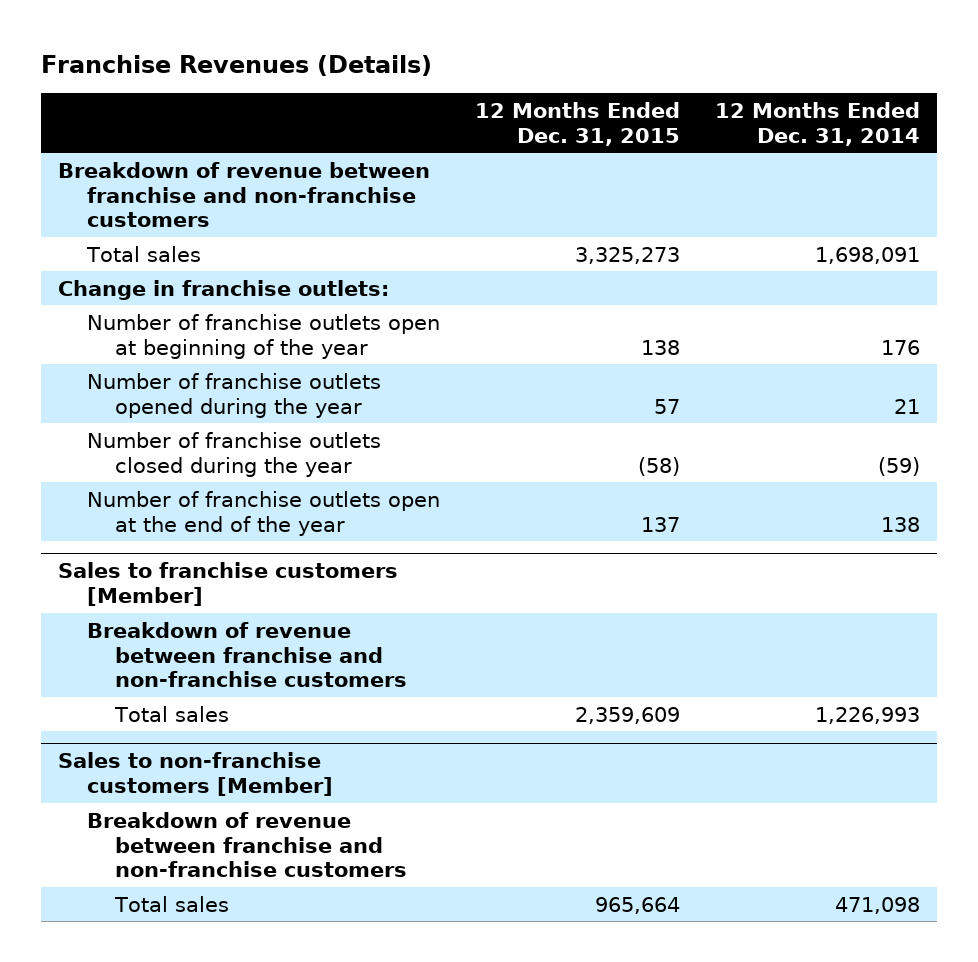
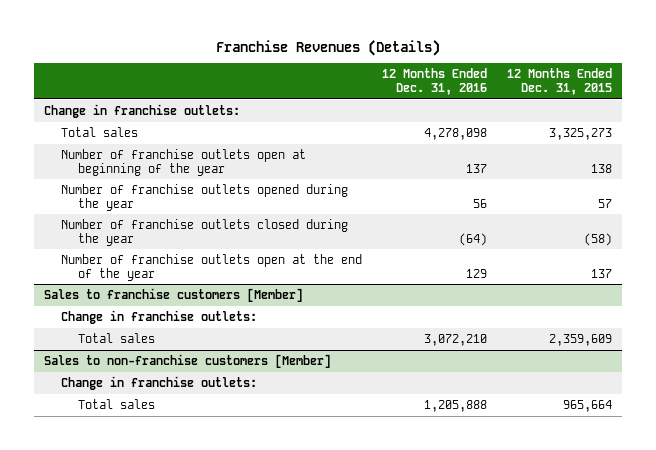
- | 12 Months Ended Dec. 31, 2015 | 12 Months Ended Dec. 31, 2014
+ | 12 Months Ended Dec. 31, 2016 | 12 Months Ended Dec. 31, 2015
- Breakdown of revenue between franchise and non-franchise customers
moved down: Total sales | 4,278,098 | 3,325,273
@ Sales to franchise customers [Member]
- Breakdown of revenue between franchise and non-franchise customers
+ Change in franchise outlets:
@ Sales to non-franchise customers [Member]
- Breakdown of revenue between franchise and non-franchise customers
+ Change in franchise outlets:

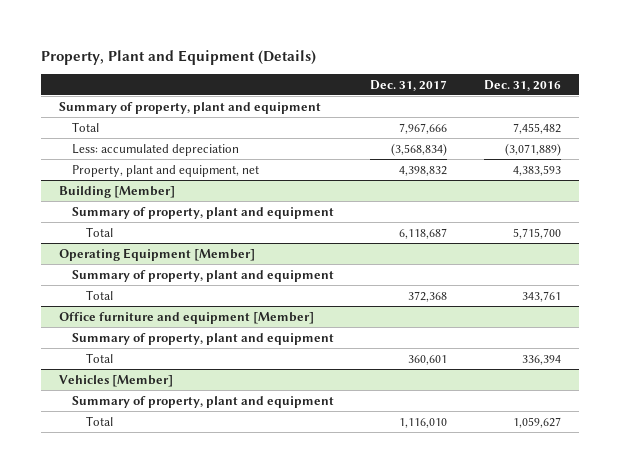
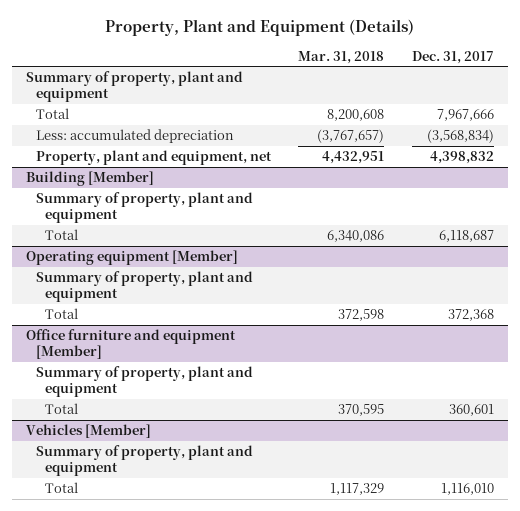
- | Dec. 31, 2017 | Dec. 31, 2016
+ | Mar. 31, 2018 | Dec. 31, 2017
- Operating Equipment [Member]
+ Operating equipment [Member]

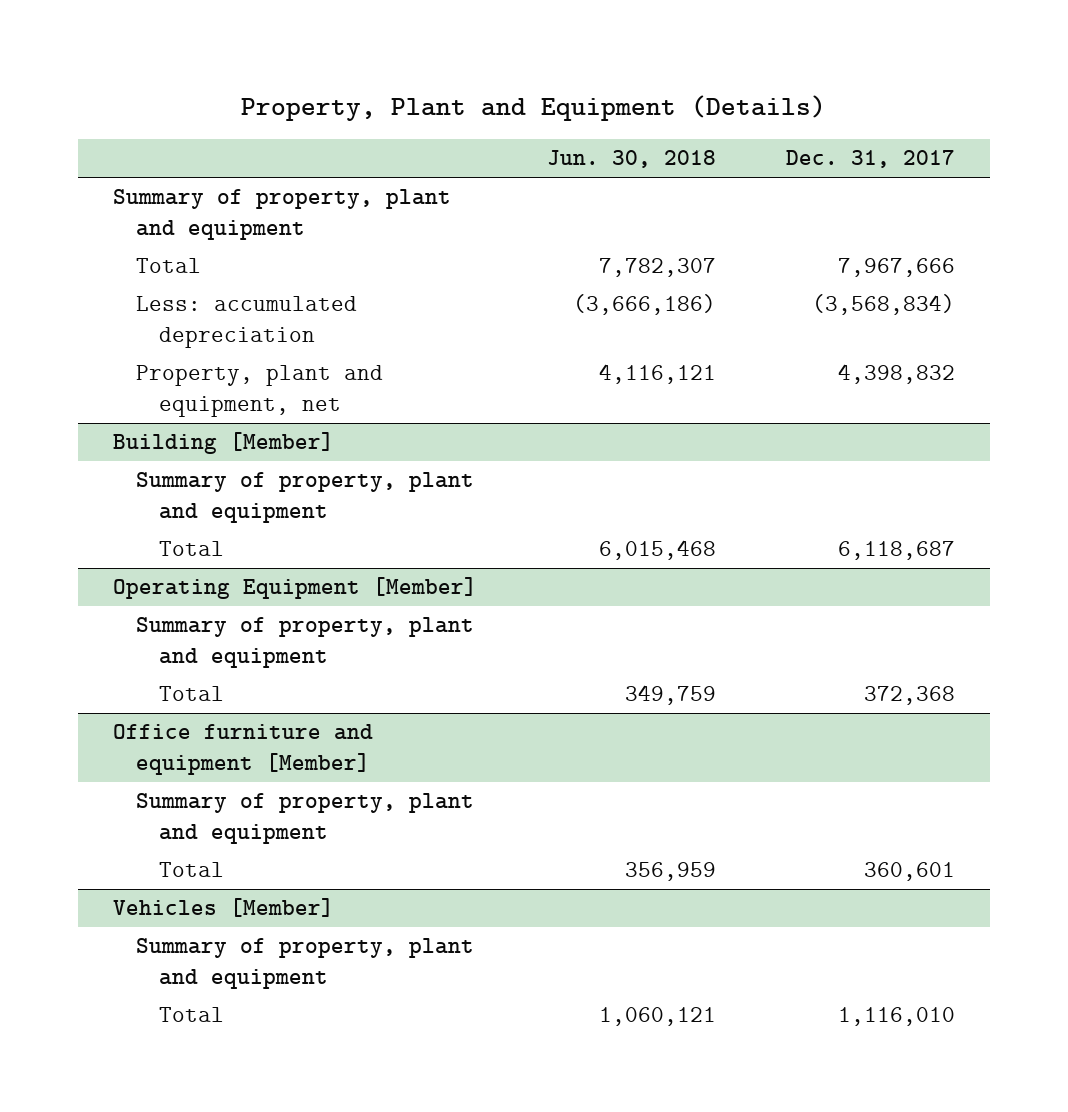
- | Mar. 31, 2018 | Dec. 31, 2017
+ | Jun. 30, 2018 | Dec. 31, 2017
- Operating equipment [Member]
+ Operating Equipment [Member]

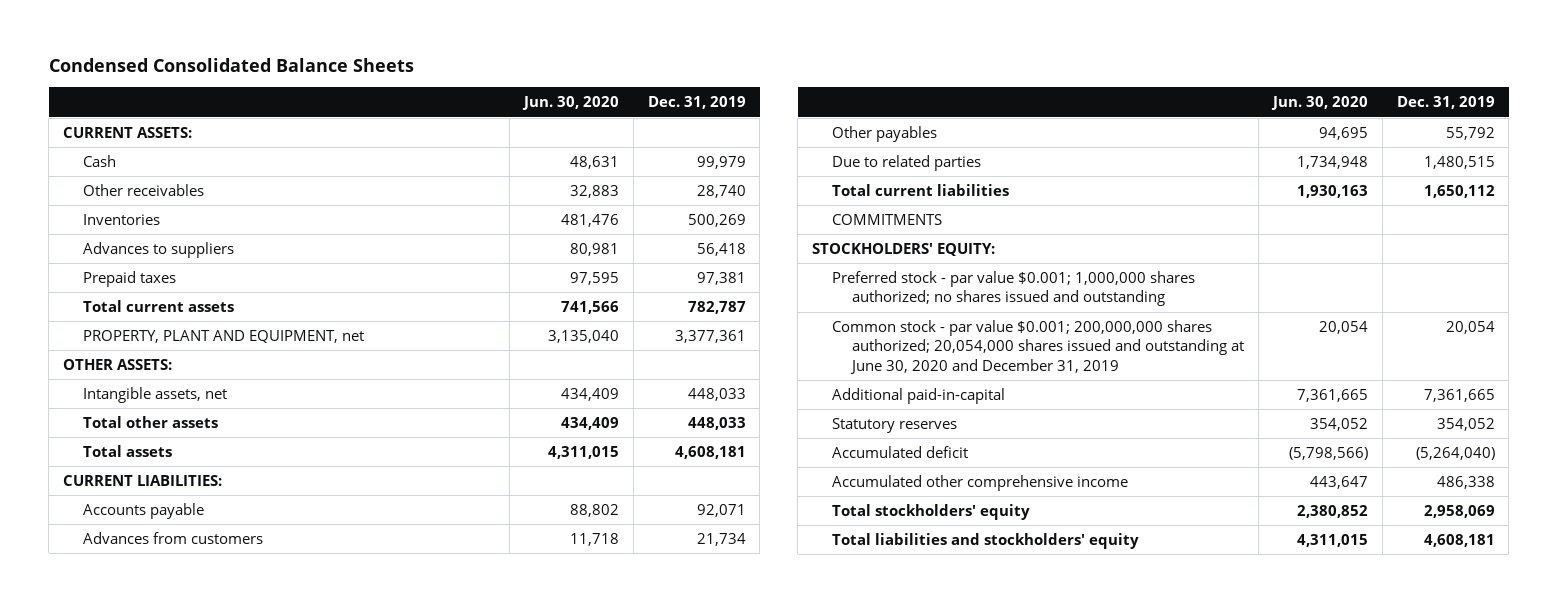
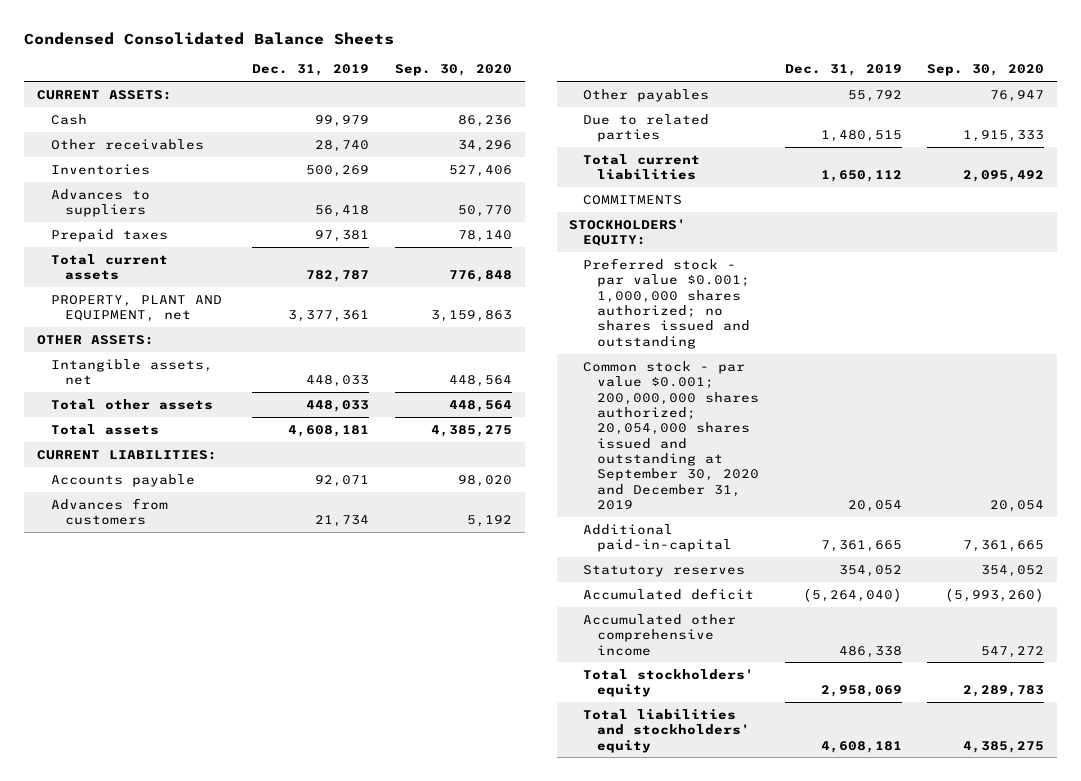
- | Jun. 30, 2020 | Dec. 31, 2019
+ | Dec. 31, 2019 | Sep. 30, 2020
- Common stock - par value $0.001; 200,000,000 shares authorized; 20,054,000 shares issued and outstanding at June 30, 2020 and December 31, 2019 | 20,054 | 20,054
+ Common stock - par value $0.001; 200,000,000 shares authorized; 20,054,000 shares issued and outstanding at September 30, 2020 and December 31, 2019 | 20,054 | 20,054

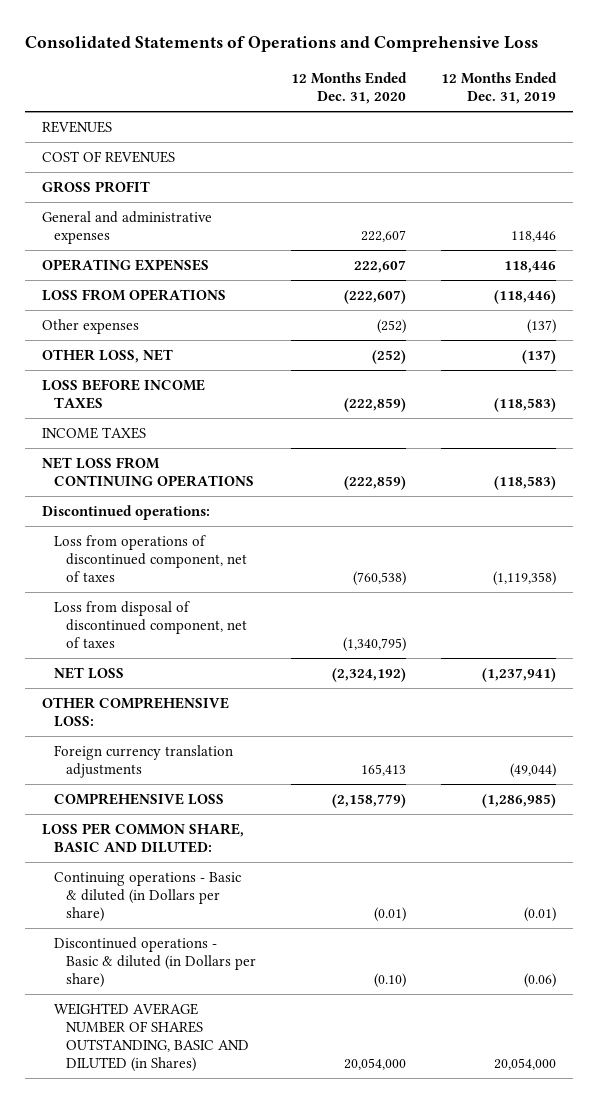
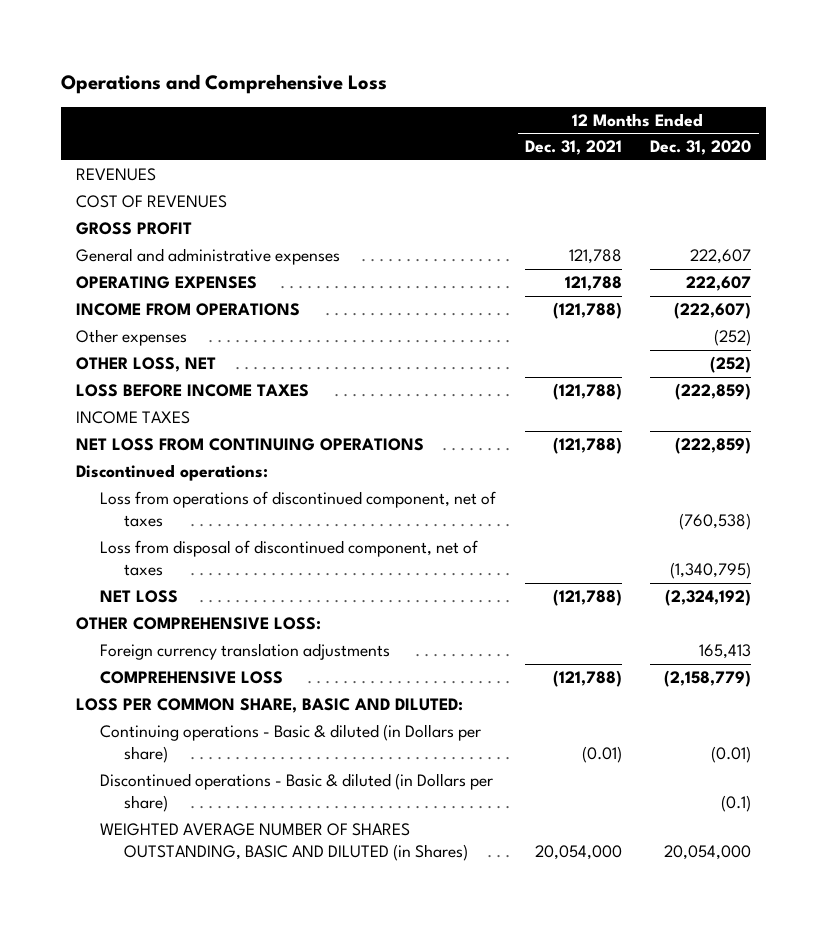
- Consolidated Statements of Operations and Comprehensive Loss
+ Operations and Comprehensive Loss
- | 12 Months Ended Dec. 31, 2020 | 12 Months Ended Dec. 31, 2019
+ | 12 Months Ended Dec. 31, 2021 | 12 Months Ended Dec. 31, 2020
- LOSS FROM OPERATIONS | (222,607) | (118,446)
+ INCOME FROM OPERATIONS | (121,788) | (222,607)
- Discontinued operations - Basic & diluted (in Dollars per share) | (0.10) | (0.06)
+ Discontinued operations - Basic & diluted (in Dollars per share) | | (0.1)

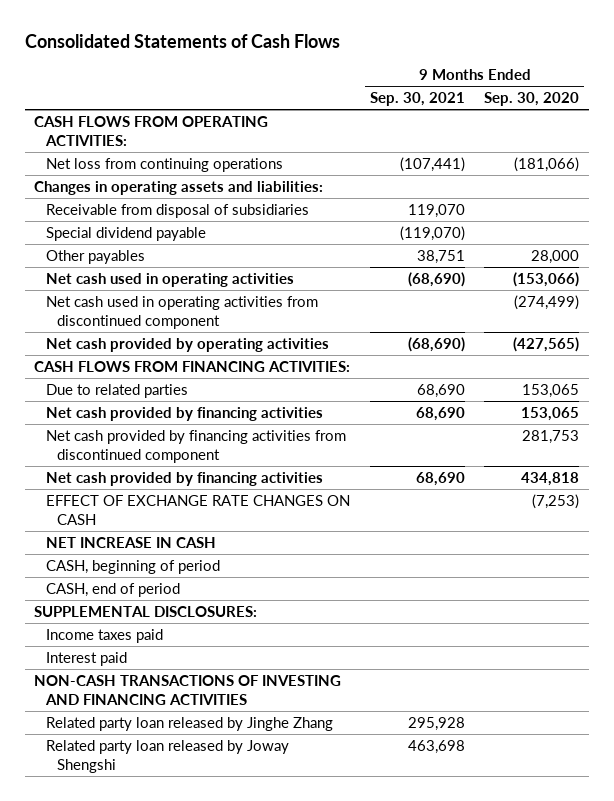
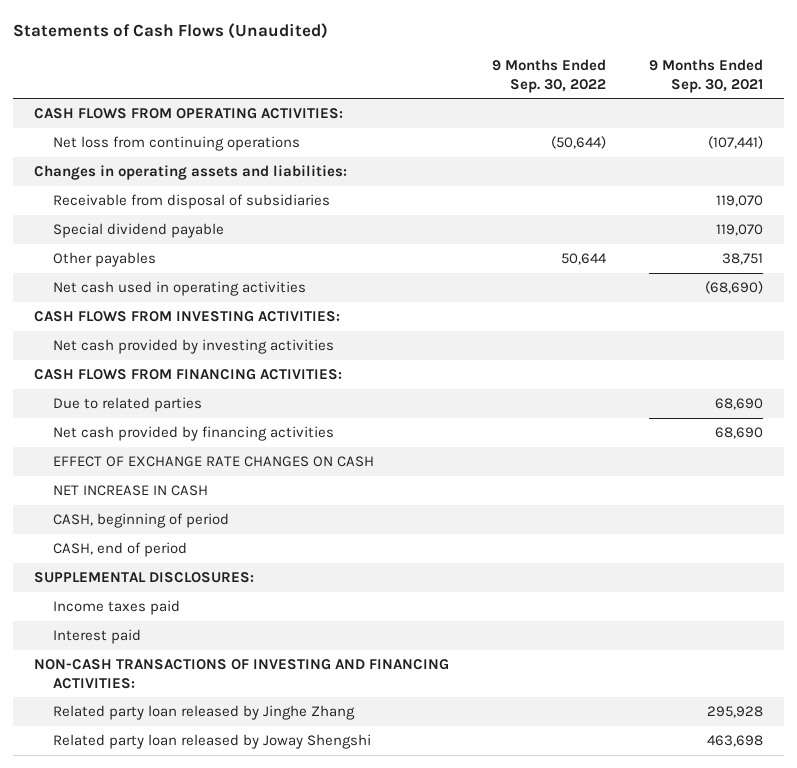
- Consolidated Statements of Cash Flows
+ Statements of Cash Flows (Unaudited)
- | 9 Months Ended Sep. 30, 2021 | 9 Months Ended Sep. 30, 2020
+ | 9 Months Ended Sep. 30, 2022 | 9 Months Ended Sep. 30, 2021
- Special dividend payable | (119,070) |
+ Special dividend payable | | 119,070
- Net cash used in operating activities from discontinued component | | (274,499)
- Net cash provided by operating activities | (68,690) | (427,565)
+ CASH FLOWS FROM INVESTING ACTIVITIES:
+ Net cash provided by investing activities
- Net cash provided by financing activities from discontinued component | | 281,753
- Net cash provided by financing activities | 68,690 | 434,818
- NON-CASH TRANSACTIONS OF INVESTING AND FINANCING ACTIVITIES
+ NON-CASH TRANSACTIONS OF INVESTING AND FINANCING ACTIVITIES:

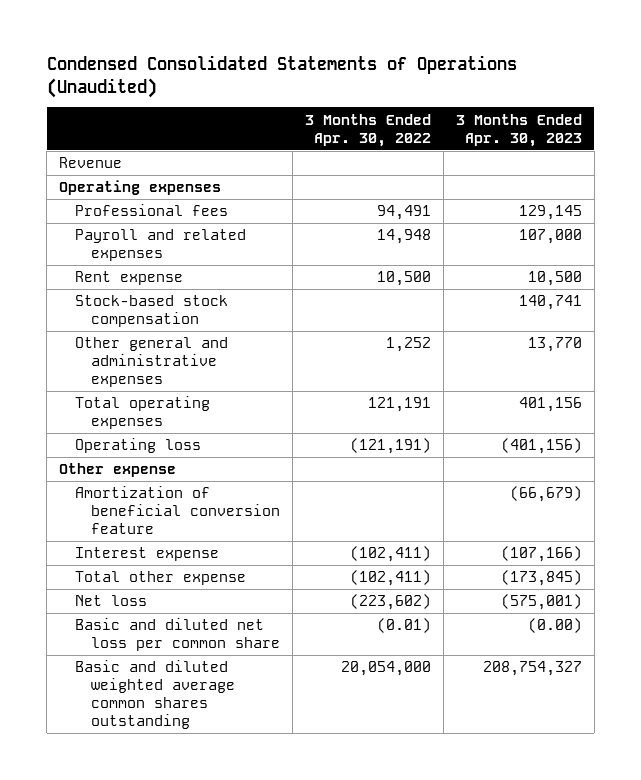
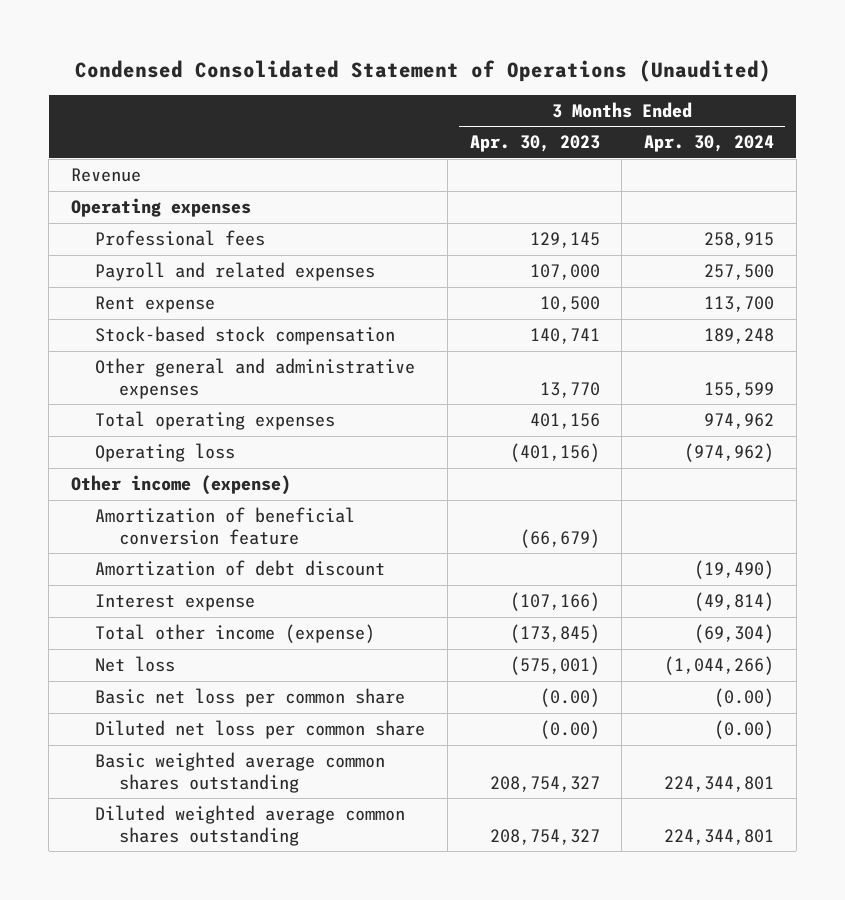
- Condensed Consolidated Statements of Operations (Unaudited)
+ Condensed Consolidated Statement of Operations (Unaudited)
- | 3 Months Ended Apr. 30, 2022 | 3 Months Ended Apr. 30, 2023
+ | 3 Months Ended Apr. 30, 2023 | 3 Months Ended Apr. 30, 2024
- Other expense
+ Other income (expense)
+ Amortization of debt discount | | (19,490)
- Total other expense | (102,411) | (173,845)
+ Total other income (expense) | (173,845) | (69,304)
- Basic and diluted net loss per common share | (0.01) | (0.00)
- Basic and diluted weighted average common shares outstanding | 20,054,000 | 208,754,327
+ Basic net loss per common share | (0.00) | (0.00)
+ Diluted net loss per common share | (0.00) | (0.00)
+ Basic weighted average common shares outstanding | 208,754,327 | 224,344,801
+ Diluted weighted average common shares outstanding | 208,754,327 | 224,344,801

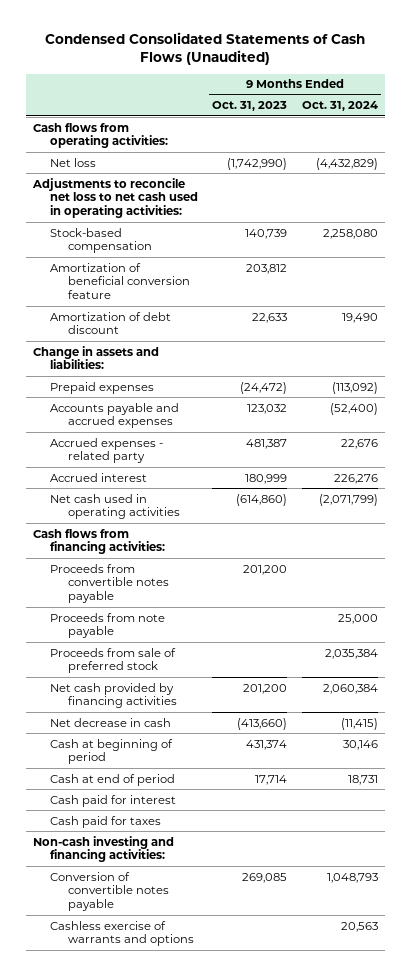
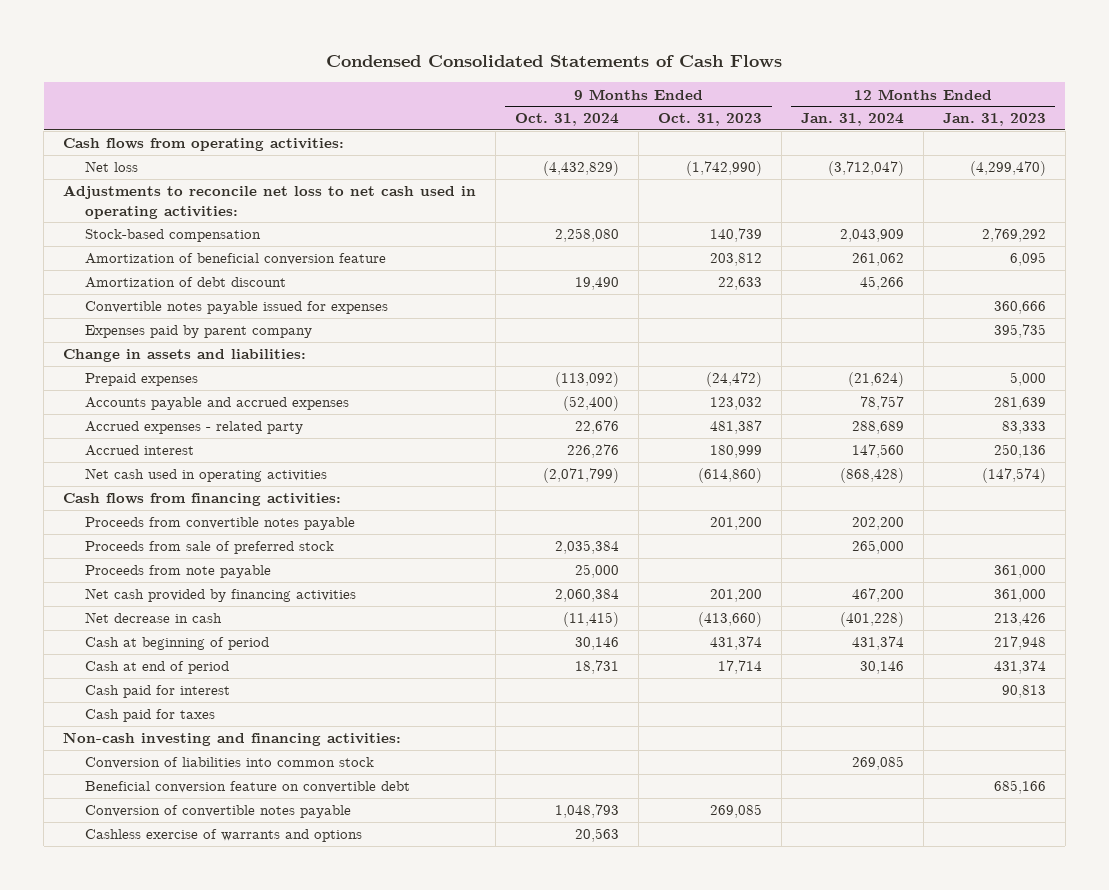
- Condensed Consolidated Statements of Cash Flows (Unaudited)
+ Condensed Consolidated Statements of Cash Flows
- | 9 Months Ended Oct. 31, 2023 | 9 Months Ended Oct. 31, 2024
+ | 9 Months Ended Oct. 31, 2024 | 9 Months Ended Oct. 31, 2023 | 12 Months Ended Jan. 31, 2024 | 12 Months Ended Jan. 31, 2023
+ Convertible notes payable issued for expenses | | | | 360,666
+ Expenses paid by parent company | | | | 395,735
moved down: Proceeds from note payable | 25,000 | | | 361,000
+ Conversion of liabilities into common stock | | | 269,085 |
+ Beneficial conversion feature on convertible debt | | | | 685,166

